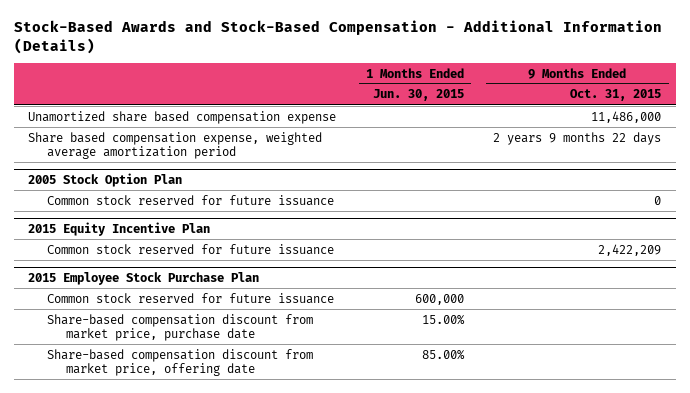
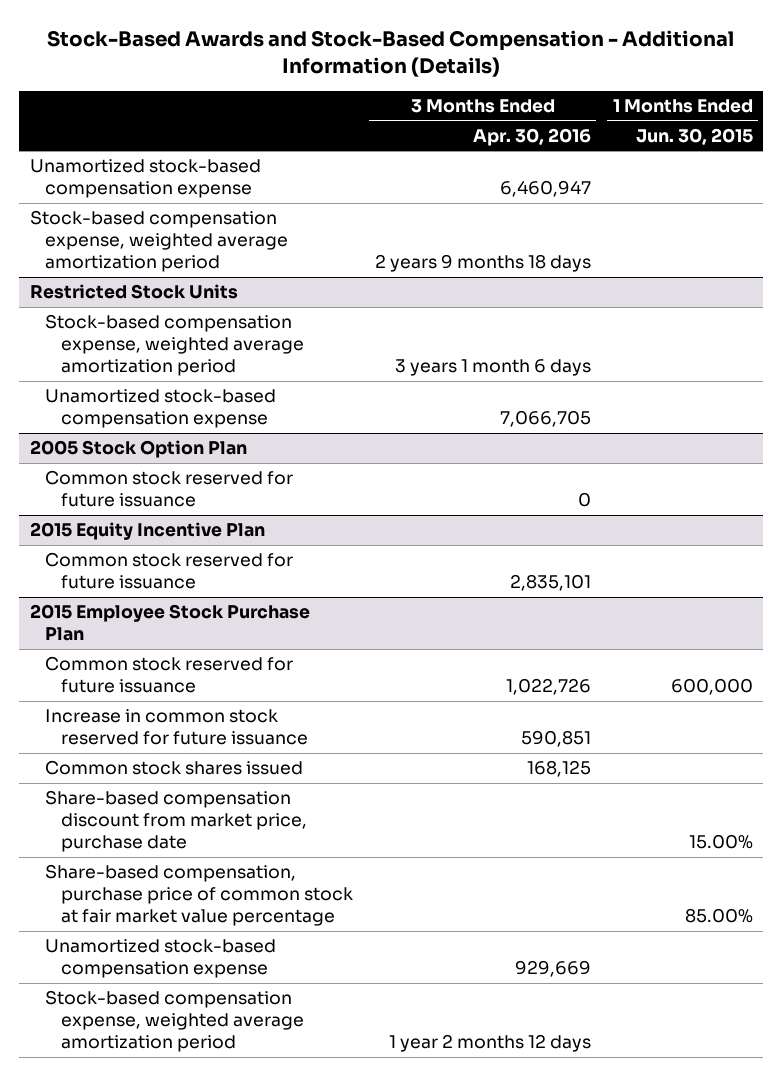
- | 1 Months Ended Jun. 30, 2015 | 9 Months Ended Oct. 31, 2015
+ | 3 Months Ended Apr. 30, 2016 | 1 Months Ended Jun. 30, 2015
- Unamortized share based compensation expense | | 11,486,000
- Share based compensation expense, weighted average amortization period | | 2 years 9 months 22 days
+ Unamortized stock-based compensation expense | 6,460,947 |
+ Stock-based compensation expense, weighted average amortization period | 2 years 9 months 18 days |
+ Restricted Stock Units
+ Stock-based compensation expense, weighted average amortization period | 3 years 1 month 6 days |
+ Unamortized stock-based compensation expense | 7,066,705 |
@ 2015 Employee Stock Purchase Plan
+ Increase in common stock reserved for future issuance | 590,851 |
+ Common stock shares issued | 168,125 |
- Share-based compensation discount from market price, offering date | 85.00% |
+ Share-based compensation, purchase price of common stock at fair market value percentage | | 85.00%
+ Unamortized stock-based compensation expense | 929,669 |
+ Stock-based compensation expense, weighted average amortization period | 1 year 2 months 12 days |

